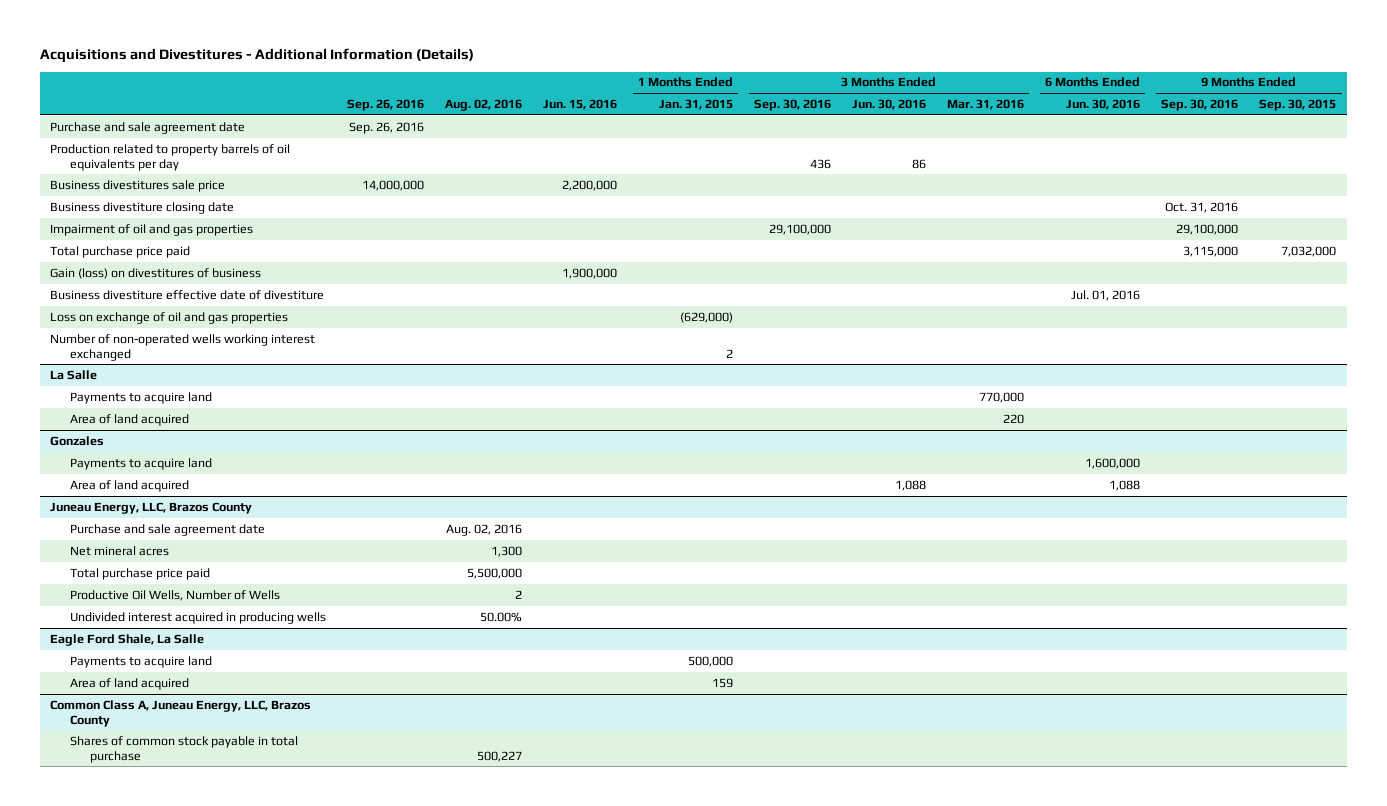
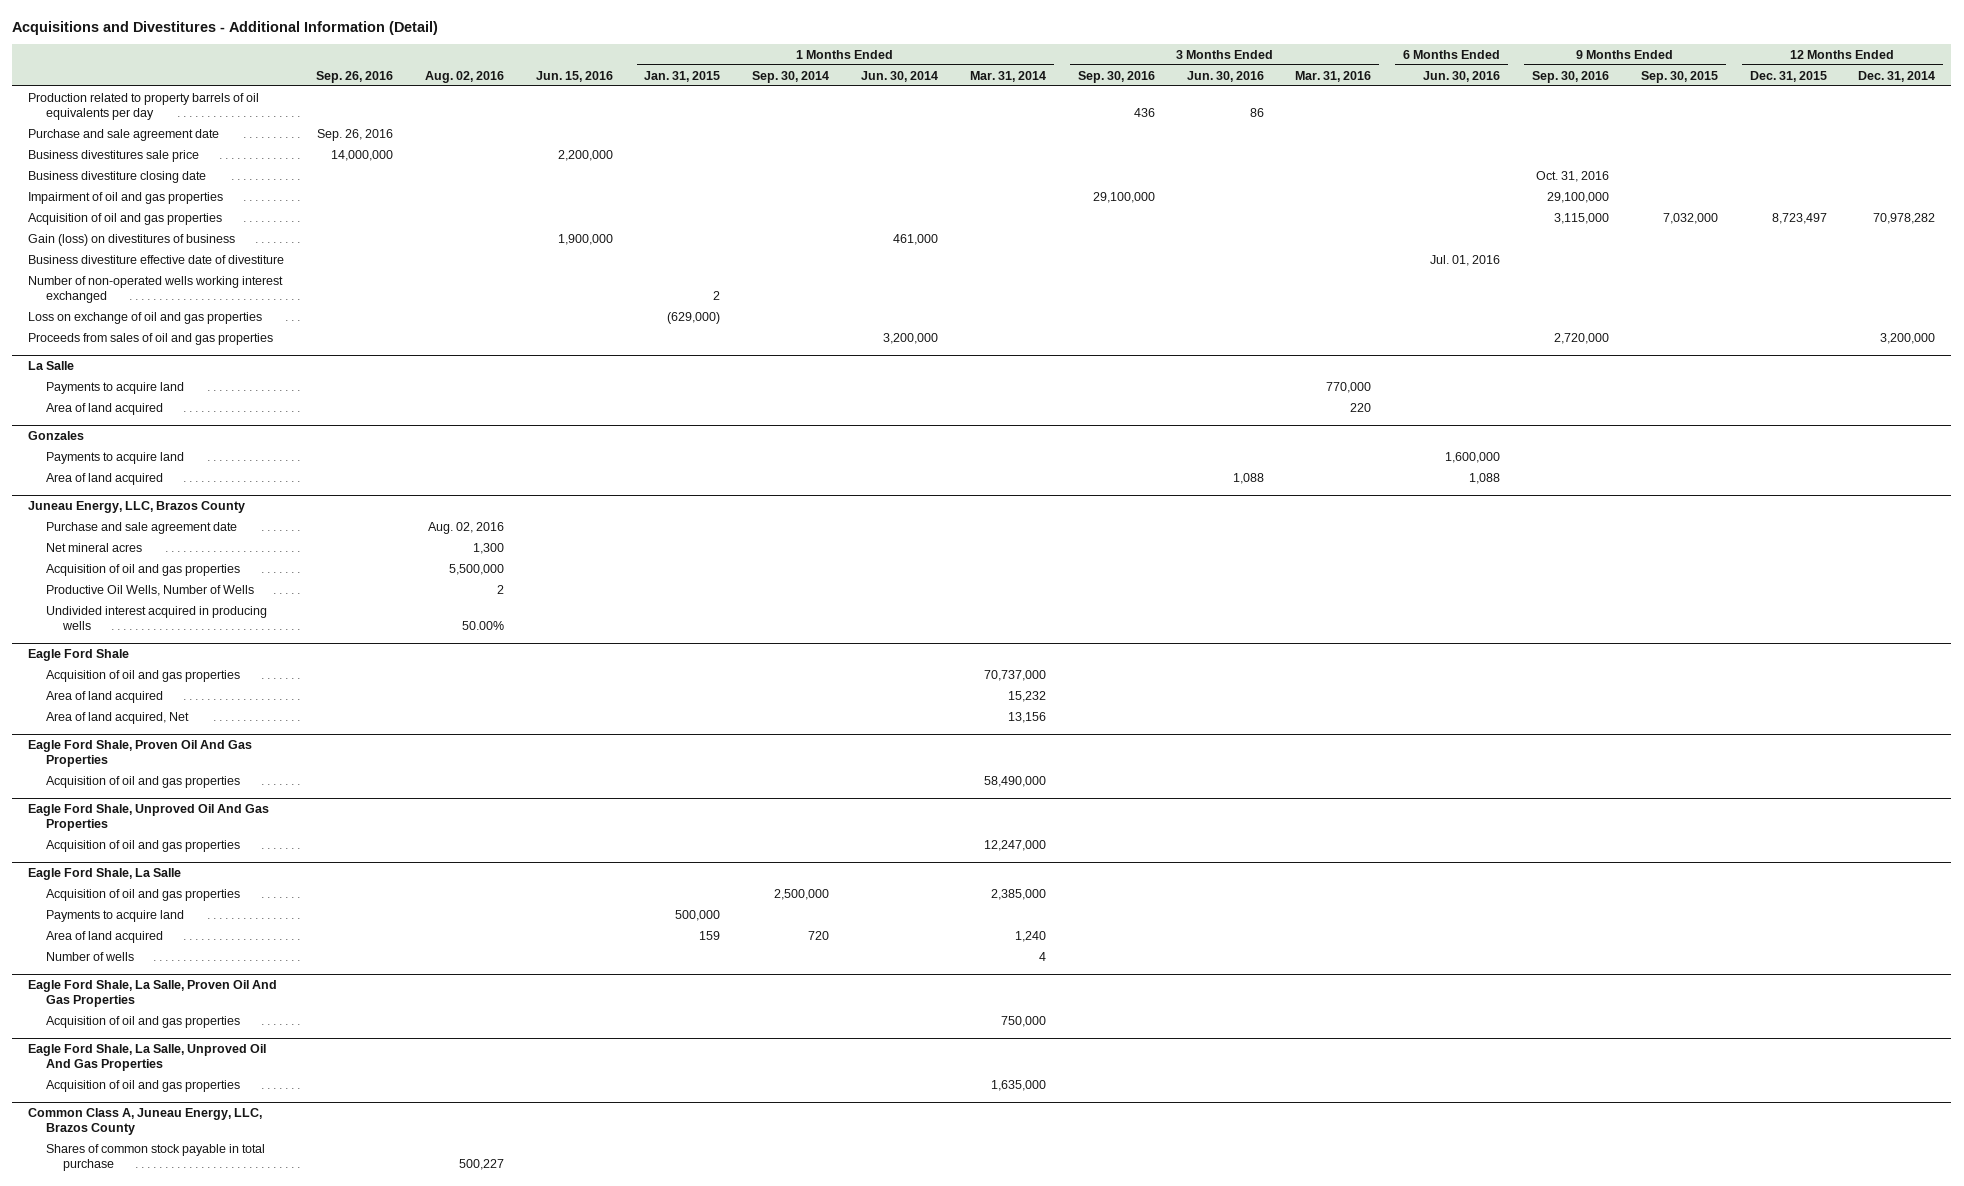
- Acquisitions and Divestitures - Additional Information (Details)
+ Acquisitions and Divestitures - Additional Information (Detail)
- | Sep. 26, 2016 | Aug. 02, 2016 | Jun. 15, 2016 | 1 Months Ended Jan. 31, 2015 | 3 Months Ended Sep. 30, 2016 | 3 Months Ended Jun. 30, 2016 | 3 Months Ended Mar. 31, 2016 | 6 Months Ended Jun. 30, 2016 | 9 Months Ended Sep. 30, 2016 | 9 Months Ended Sep. 30, 2015
+ | Sep. 26, 2016 | Aug. 02, 2016 | Jun. 15, 2016 | 1 Months Ended Jan. 31, 2015 | 1 Months Ended Sep. 30, 2014 | 1 Months Ended Jun. 30, 2014 | 1 Months Ended Mar. 31, 2014 | 3 Months Ended Sep. 30, 2016 | 3 Months Ended Jun. 30, 2016 | 3 Months Ended Mar. 31, 2016 | 6 Months Ended Jun. 30, 2016 | 9 Months Ended Sep. 30, 2016 | 9 Months Ended Sep. 30, 2015 | 12 Months Ended Dec. 31, 2015 | 12 Months Ended Dec. 31, 2014
moved down: Purchase and sale agreement date | Sep. 26, 2016 | | | | | | | | | | | | | |
- Total purchase price paid | | | | | | | | | 3,115,000 | 7,032,000
+ Acquisition of oil and gas properties | | | | | | | | | | | | 3,115,000 | 7,032,000 | 8,723,497 | 70,978,282
moved down: Loss on exchange of oil and gas properties | | | | (629,000) | | | | | | | | | | |
+ Proceeds from sales of oil and gas properties | | | | | | 3,200,000 | | | | | | 2,720,000 | | | 3,200,000
@ Juneau Energy, LLC, Brazos County
- Total purchase price paid | | 5,500,000 | | | | | | | |
+ Acquisition of oil and gas properties | | 5,500,000 | | | | | | | | | | | | |
+ Eagle Ford Shale
+ Acquisition of oil and gas properties | | | | | | | 70,737,000 | | | | | | | |
+ Area of land acquired | | | | | | | 15,232 | | | | | | | |
+ Area of land acquired, Net | | | | | | | 13,156 | | | | | | | |
+ Eagle Ford Shale, Proven Oil And Gas Properties
+ Acquisition of oil and gas properties | | | | | | | 58,490,000 | | | | | | | |
+ Eagle Ford Shale, Unproved Oil And Gas Properties
+ Acquisition of oil and gas properties | | | | | | | 12,247,000 | | | | | | | |
@ Eagle Ford Shale, La Salle
+ Acquisition of oil and gas properties | | | | | 2,500,000 | | 2,385,000 | | | | | | | |
+ Number of wells | | | | | | | 4 | | | | | | | |
+ Eagle Ford Shale, La Salle, Proven Oil And Gas Properties
+ Acquisition of oil and gas properties | | | | | | | 750,000 | | | | | | | |
+ Eagle Ford Shale, La Salle, Unproved Oil And Gas Properties
+ Acquisition of oil and gas properties | | | | | | | 1,635,000 | | | | | | | |

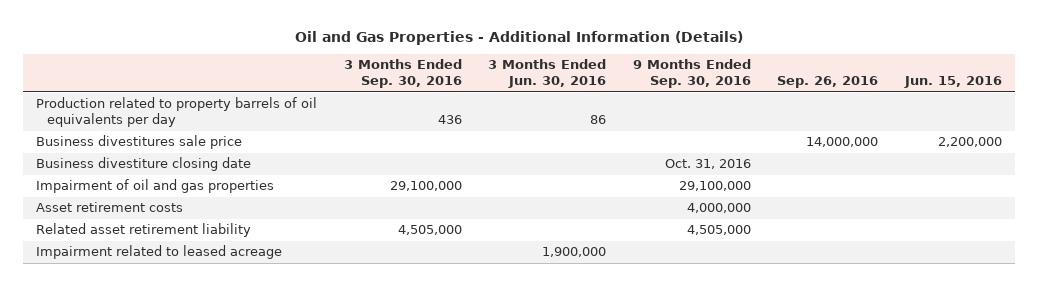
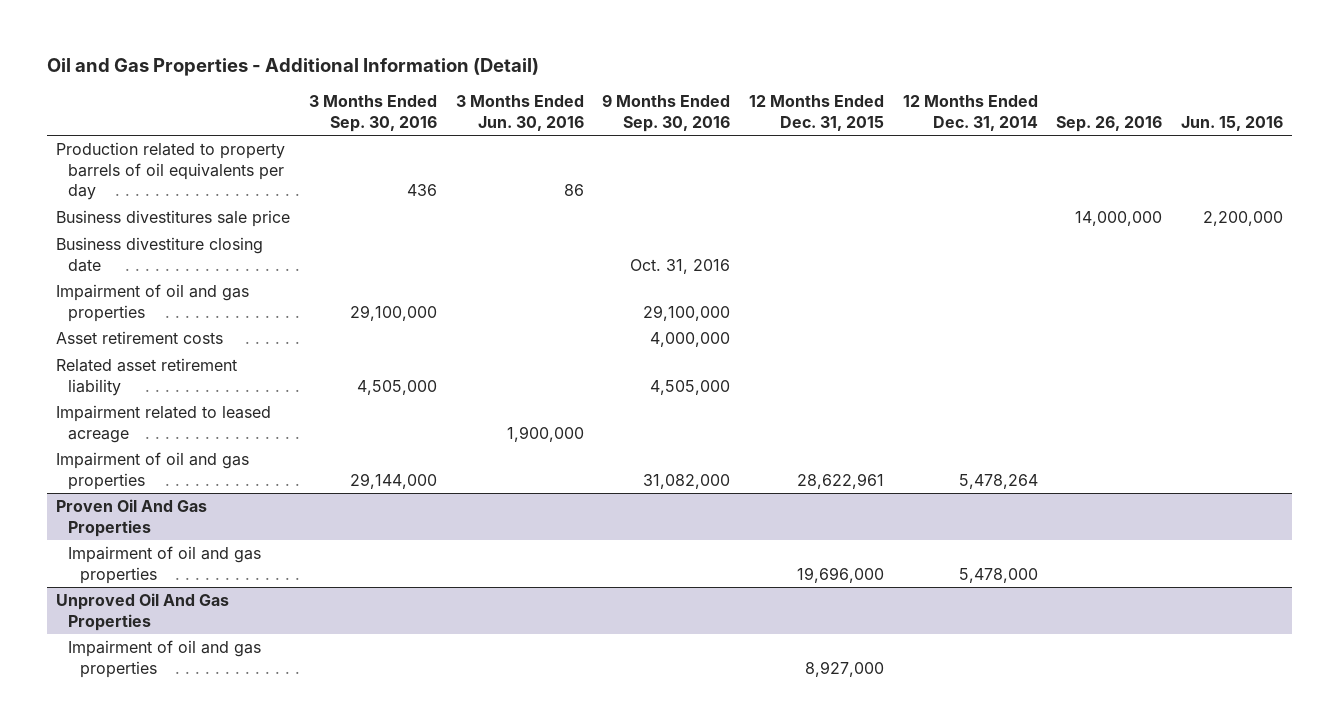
- Oil and Gas Properties - Additional Information (Details)
+ Oil and Gas Properties - Additional Information (Detail)
- | 3 Months Ended Sep. 30, 2016 | 3 Months Ended Jun. 30, 2016 | 9 Months Ended Sep. 30, 2016 | Sep. 26, 2016 | Jun. 15, 2016
+ | 3 Months Ended Sep. 30, 2016 | 3 Months Ended Jun. 30, 2016 | 9 Months Ended Sep. 30, 2016 | 12 Months Ended Dec. 31, 2015 | 12 Months Ended Dec. 31, 2014 | Sep. 26, 2016 | Jun. 15, 2016
+ Impairment of oil and gas properties | 29,144,000 | | 31,082,000 | 28,622,961 | 5,478,264 | |
+ Proven Oil And Gas Properties
+ Impairment of oil and gas properties | | | | 19,696,000 | 5,478,000 | |
+ Unproved Oil And Gas Properties
+ Impairment of oil and gas properties | | | | 8,927,000 | | |

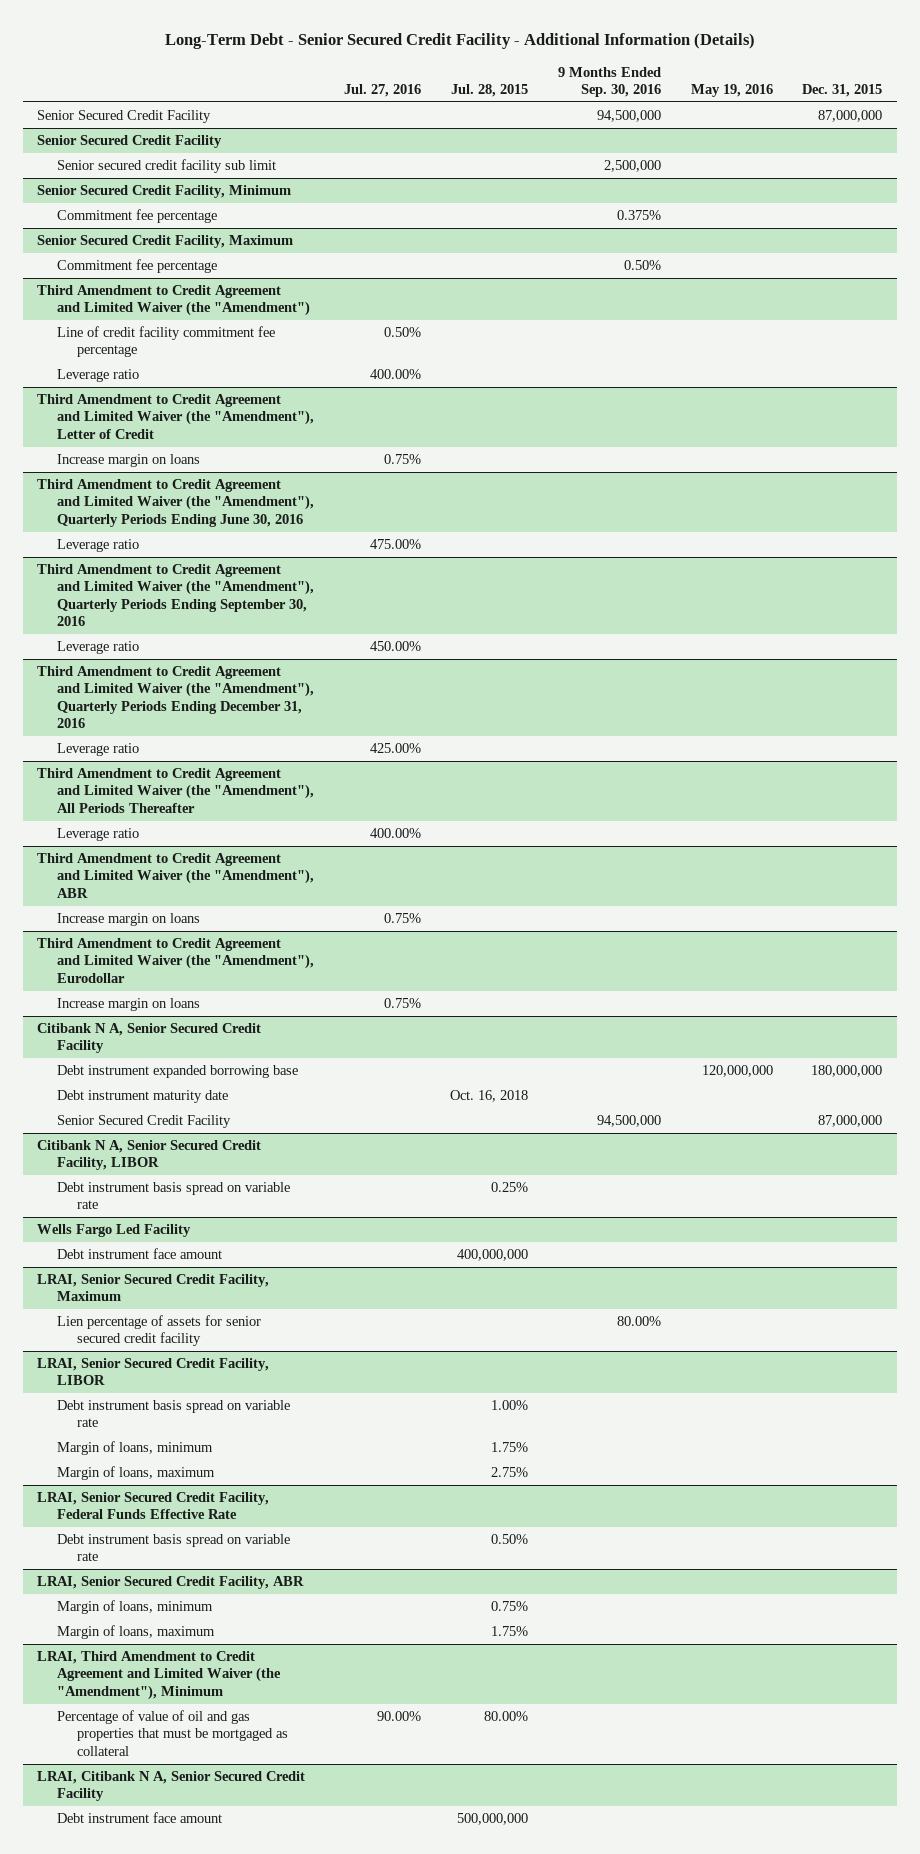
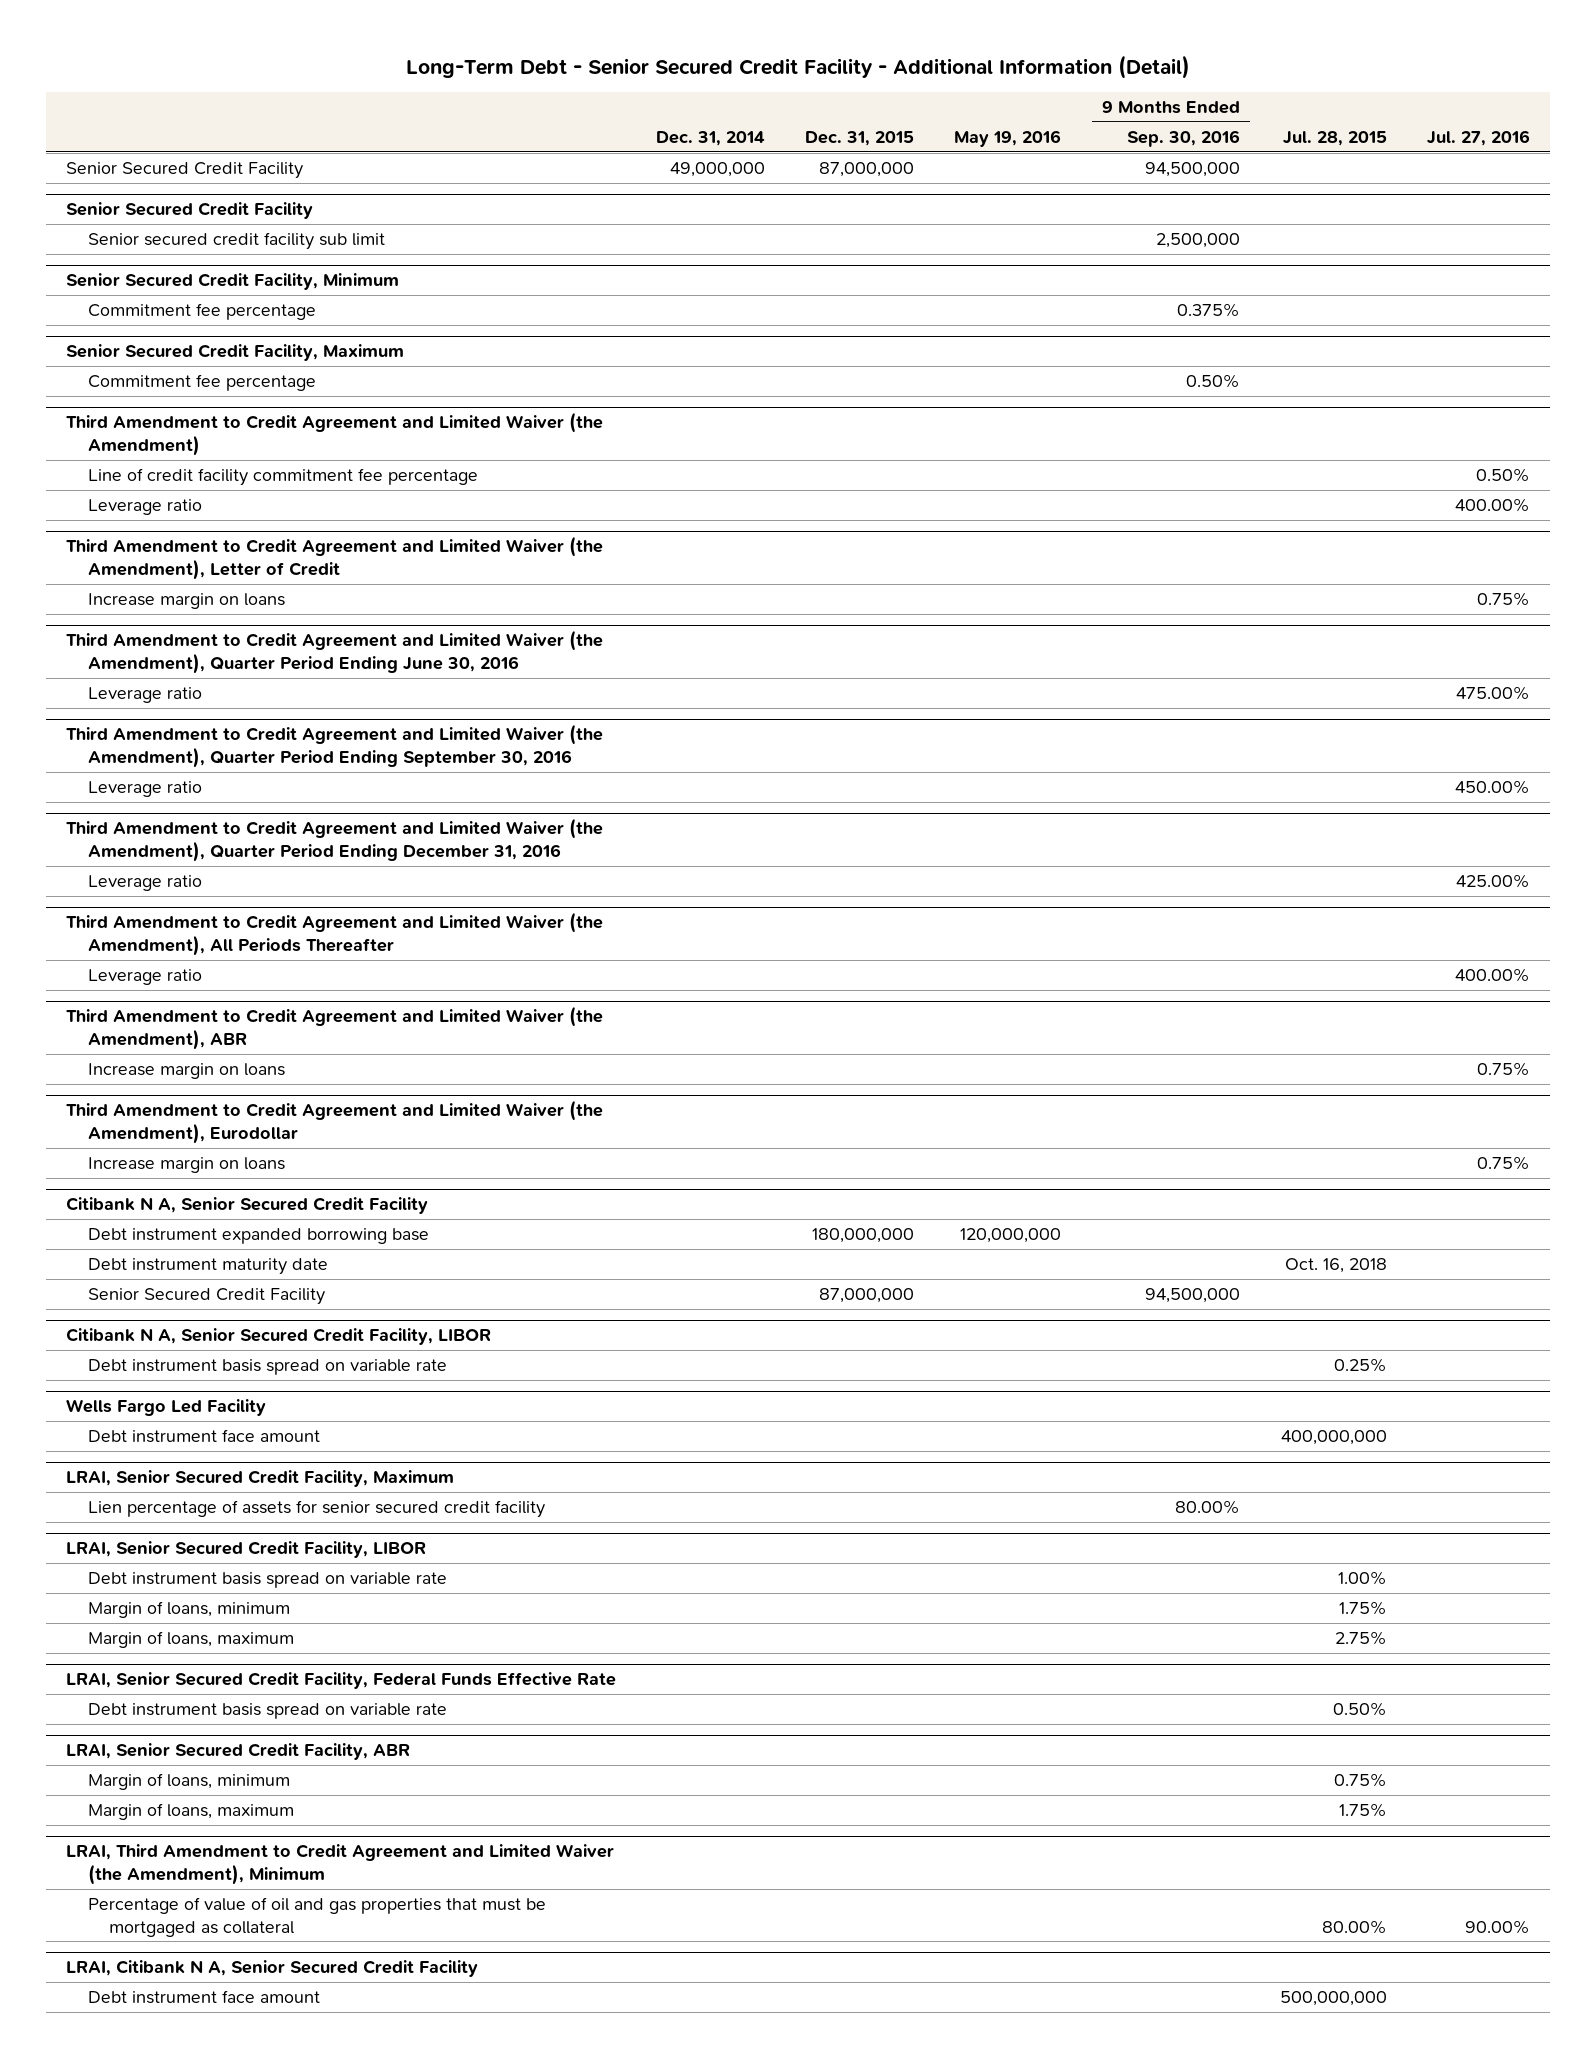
- Long-Term Debt - Senior Secured Credit Facility - Additional Information (Details)
+ Long-Term Debt - Senior Secured Credit Facility - Additional Information (Detail)
- | Jul. 27, 2016 | Jul. 28, 2015 | 9 Months Ended Sep. 30, 2016 | May 19, 2016 | Dec. 31, 2015
+ | Dec. 31, 2014 | Dec. 31, 2015 | May 19, 2016 | 9 Months Ended Sep. 30, 2016 | Jul. 28, 2015 | Jul. 27, 2016
- Third Amendment to Credit Agreement and Limited Waiver (the "Amendment")
+ Third Amendment to Credit Agreement and Limited Waiver (the Amendment)
- Third Amendment to Credit Agreement and Limited Waiver (the "Amendment"), Letter of Credit
+ Third Amendment to Credit Agreement and Limited Waiver (the Amendment), Letter of Credit
- Third Amendment to Credit Agreement and Limited Waiver (the "Amendment"), Quarterly Periods Ending June 30, 2016
+ Third Amendment to Credit Agreement and Limited Waiver (the Amendment), Quarter Period Ending June 30, 2016
- Third Amendment to Credit Agreement and Limited Waiver (the "Amendment"), Quarterly Periods Ending September 30, 2016
+ Third Amendment to Credit Agreement and Limited Waiver (the Amendment), Quarter Period Ending September 30, 2016
- Third Amendment to Credit Agreement and Limited Waiver (the "Amendment"), Quarterly Periods Ending December 31, 2016
+ Third Amendment to Credit Agreement and Limited Waiver (the Amendment), Quarter Period Ending December 31, 2016
- Third Amendment to Credit Agreement and Limited Waiver (the "Amendment"), All Periods Thereafter
+ Third Amendment to Credit Agreement and Limited Waiver (the Amendment), All Periods Thereafter
- Third Amendment to Credit Agreement and Limited Waiver (the "Amendment"), ABR
+ Third Amendment to Credit Agreement and Limited Waiver (the Amendment), ABR
- Third Amendment to Credit Agreement and Limited Waiver (the "Amendment"), Eurodollar
+ Third Amendment to Credit Agreement and Limited Waiver (the Amendment), Eurodollar
- LRAI, Third Amendment to Credit Agreement and Limited Waiver (the "Amendment"), Minimum
+ LRAI, Third Amendment to Credit Agreement and Limited Waiver (the Amendment), Minimum

